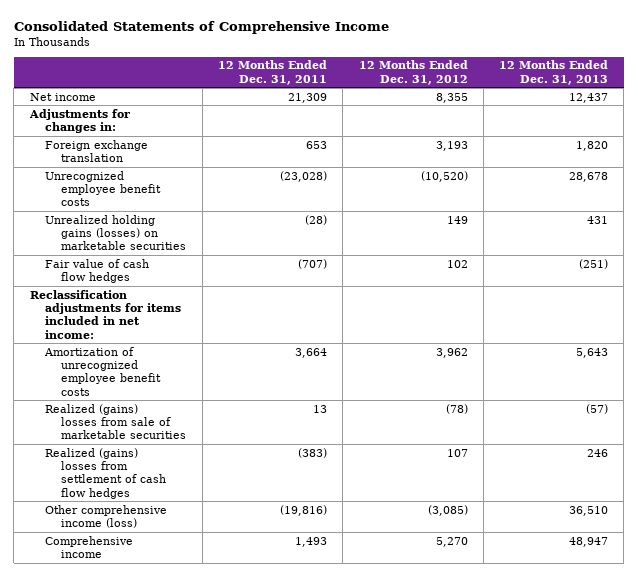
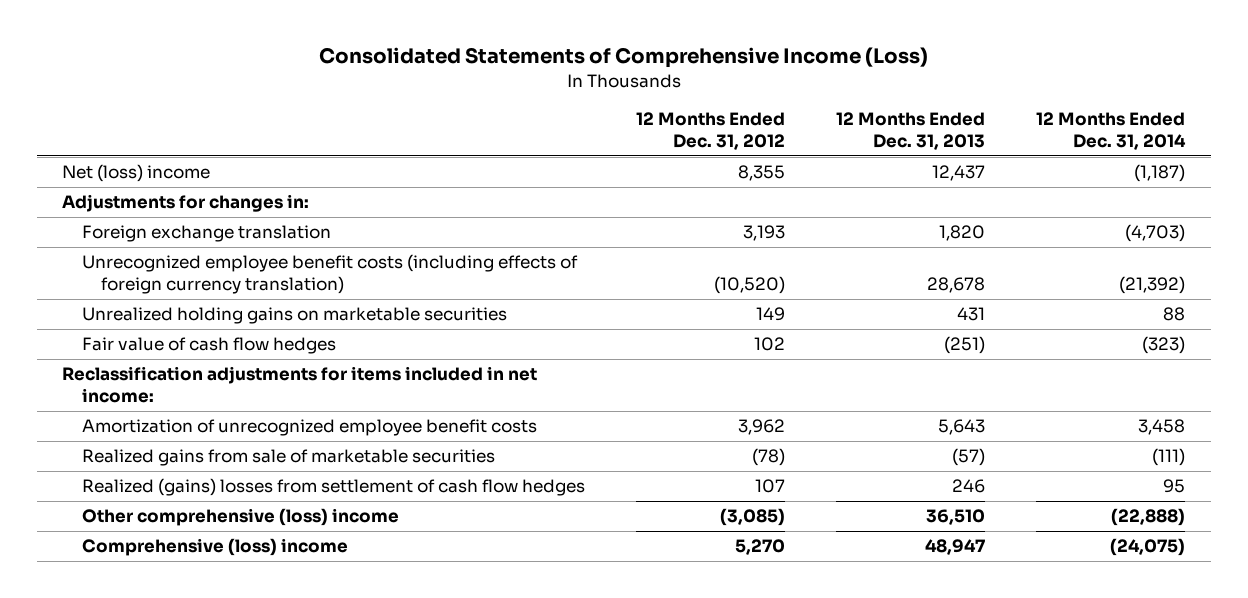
- Consolidated Statements of Comprehensive Income
+ Consolidated Statements of Comprehensive Income (Loss)
- | 12 Months Ended Dec. 31, 2011 | 12 Months Ended Dec. 31, 2012 | 12 Months Ended Dec. 31, 2013
+ | 12 Months Ended Dec. 31, 2012 | 12 Months Ended Dec. 31, 2013 | 12 Months Ended Dec. 31, 2014
- Net income | 21,309 | 8,355 | 12,437
+ Net (loss) income | 8,355 | 12,437 | (1,187)
- Unrecognized employee benefit costs | (23,028) | (10,520) | 28,678
- Unrealized holding gains (losses) on marketable securities | (28) | 149 | 431
+ Unrecognized employee benefit costs (including effects of foreign currency translation) | (10,520) | 28,678 | (21,392)
+ Unrealized holding gains on marketable securities | 149 | 431 | 88
- Realized (gains) losses from sale of marketable securities | 13 | (78) | (57)
+ Realized gains from sale of marketable securities | (78) | (57) | (111)
- Other comprehensive income (loss) | (19,816) | (3,085) | 36,510
- Comprehensive income | 1,493 | 5,270 | 48,947
+ Other comprehensive (loss) income | (3,085) | 36,510 | (22,888)
+ Comprehensive (loss) income | 5,270 | 48,947 | (24,075)

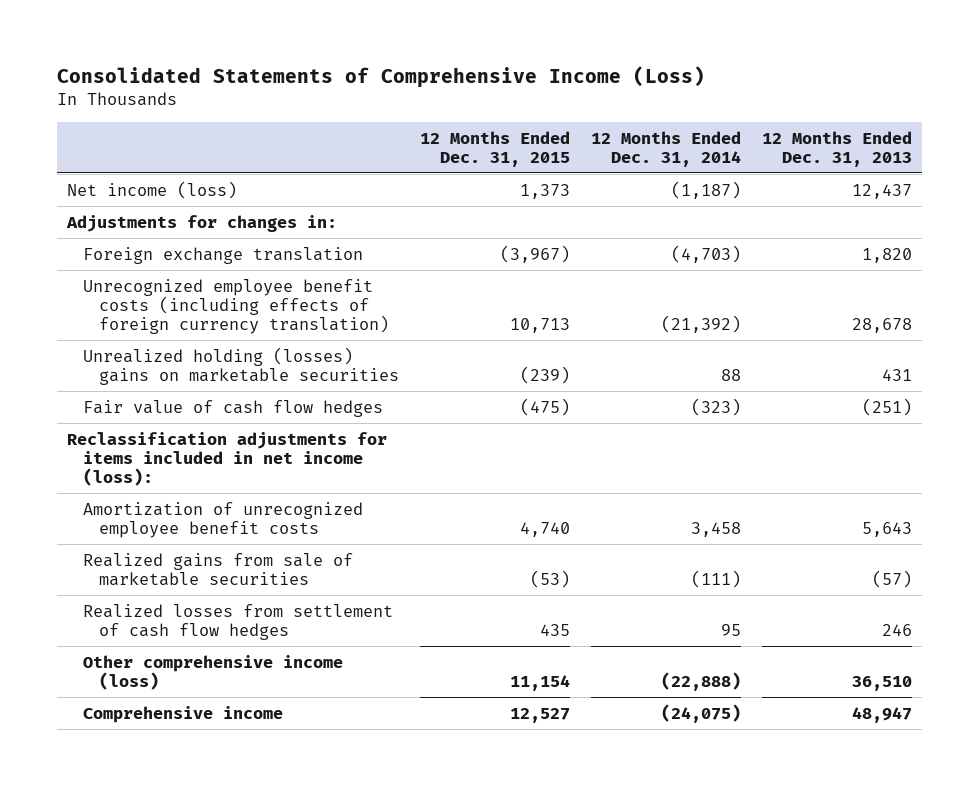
- | 12 Months Ended Dec. 31, 2012 | 12 Months Ended Dec. 31, 2013 | 12 Months Ended Dec. 31, 2014
+ | 12 Months Ended Dec. 31, 2015 | 12 Months Ended Dec. 31, 2014 | 12 Months Ended Dec. 31, 2013
- Net (loss) income | 8,355 | 12,437 | (1,187)
+ Net income (loss) | 1,373 | (1,187) | 12,437
- Unrealized holding gains on marketable securities | 149 | 431 | 88
+ Unrealized holding (losses) gains on marketable securities | (239) | 88 | 431
- Reclassification adjustments for items included in net income:
+ Reclassification adjustments for items included in net income (loss):
- Realized (gains) losses from settlement of cash flow hedges | 107 | 246 | 95
- Other comprehensive (loss) income | (3,085) | 36,510 | (22,888)
- Comprehensive (loss) income | 5,270 | 48,947 | (24,075)
+ Realized losses from settlement of cash flow hedges | 435 | 95 | 246
+ Other comprehensive income (loss) | 11,154 | (22,888) | 36,510
+ Comprehensive income | 12,527 | (24,075) | 48,947

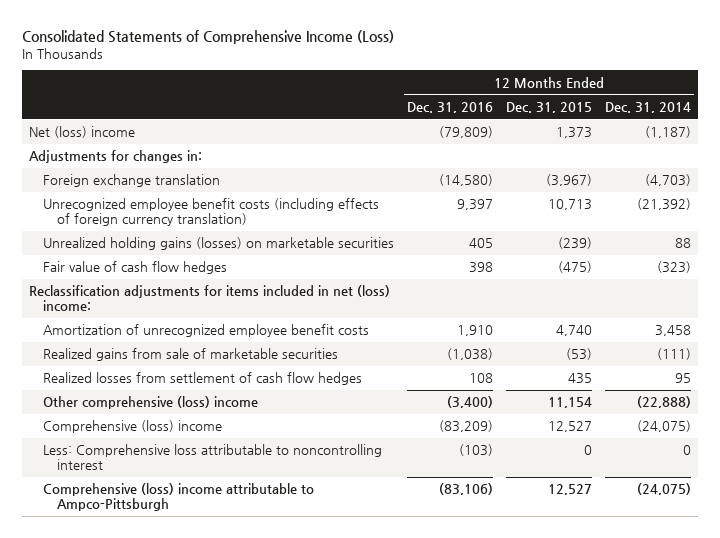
- | 12 Months Ended Dec. 31, 2015 | 12 Months Ended Dec. 31, 2014 | 12 Months Ended Dec. 31, 2013
+ | 12 Months Ended Dec. 31, 2016 | 12 Months Ended Dec. 31, 2015 | 12 Months Ended Dec. 31, 2014
- Net income (loss) | 1,373 | (1,187) | 12,437
+ Net (loss) income | (79,809) | 1,373 | (1,187)
- Unrealized holding (losses) gains on marketable securities | (239) | 88 | 431
+ Unrealized holding gains (losses) on marketable securities | 405 | (239) | 88
- Reclassification adjustments for items included in net income (loss):
+ Reclassification adjustments for items included in net (loss) income:
- Other comprehensive income (loss) | 11,154 | (22,888) | 36,510
- Comprehensive income | 12,527 | (24,075) | 48,947
+ Other comprehensive (loss) income | (3,400) | 11,154 | (22,888)
+ Comprehensive (loss) income | (83,209) | 12,527 | (24,075)
+ Less: Comprehensive loss attributable to noncontrolling interest | (103) | 0 | 0
+ Comprehensive (loss) income attributable to Ampco-Pittsburgh | (83,106) | 12,527 | (24,075)

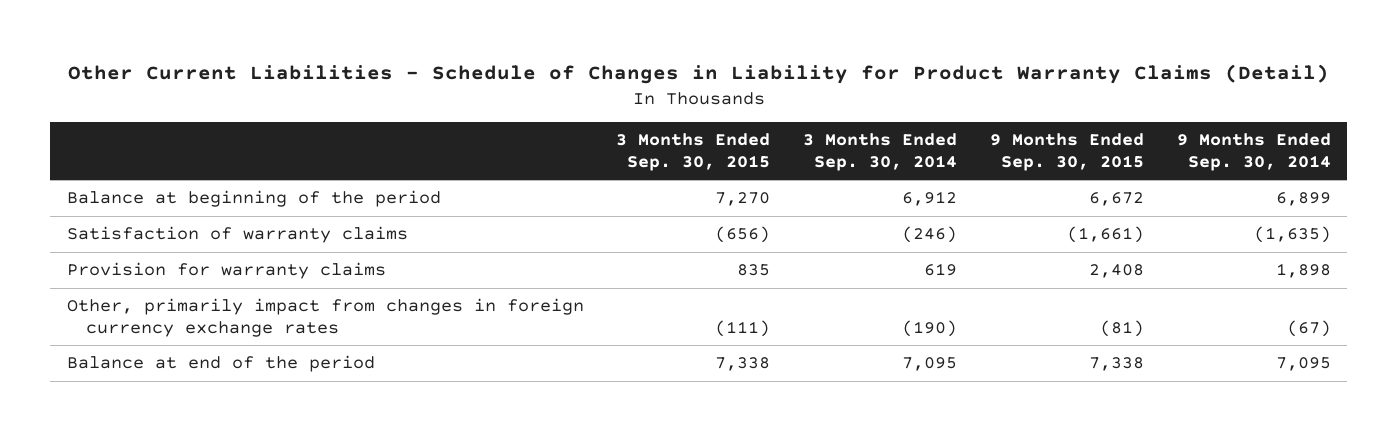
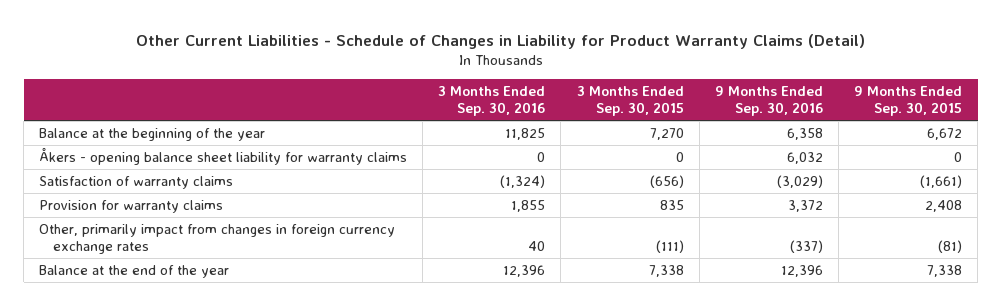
- | 3 Months Ended Sep. 30, 2015 | 3 Months Ended Sep. 30, 2014 | 9 Months Ended Sep. 30, 2015 | 9 Months Ended Sep. 30, 2014
+ | 3 Months Ended Sep. 30, 2016 | 3 Months Ended Sep. 30, 2015 | 9 Months Ended Sep. 30, 2016 | 9 Months Ended Sep. 30, 2015
- Balance at beginning of the period | 7,270 | 6,912 | 6,672 | 6,899
+ Balance at the beginning of the year | 11,825 | 7,270 | 6,358 | 6,672
+ Åkers - opening balance sheet liability for warranty claims | 0 | 0 | 6,032 | 0
- Balance at end of the period | 7,338 | 7,095 | 7,338 | 7,095
+ Balance at the end of the year | 12,396 | 7,338 | 12,396 | 7,338

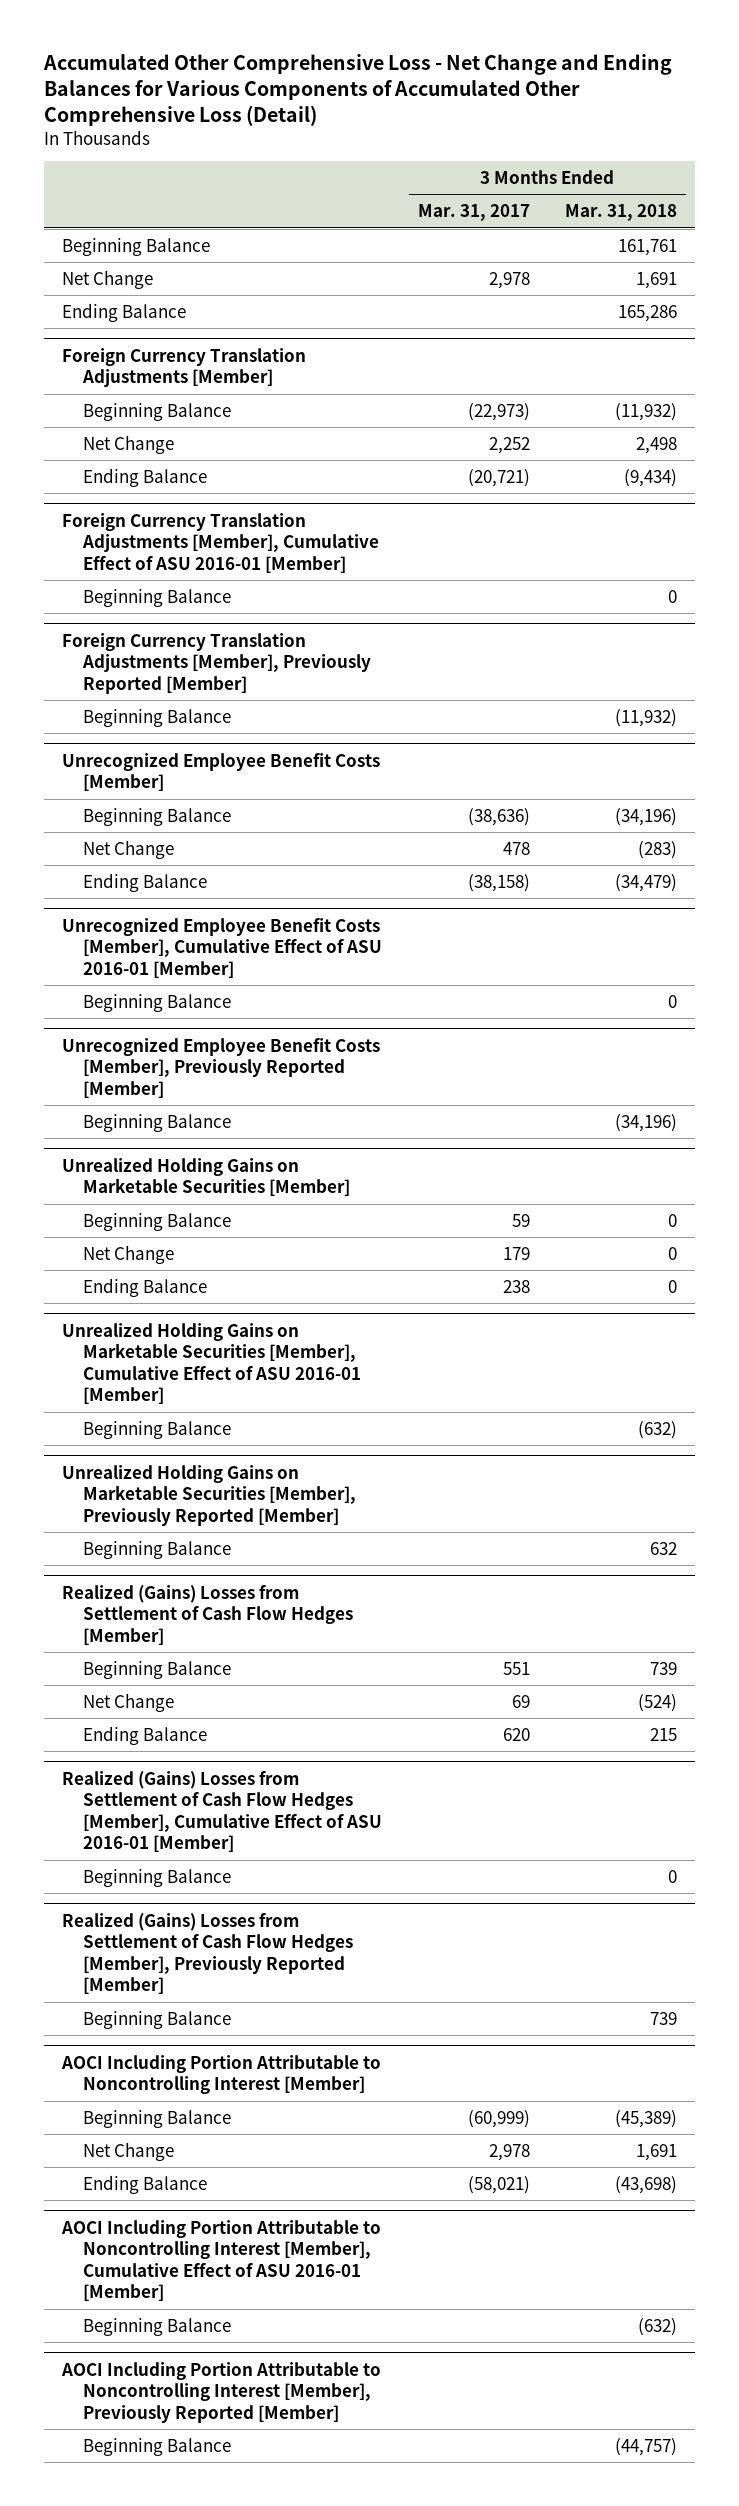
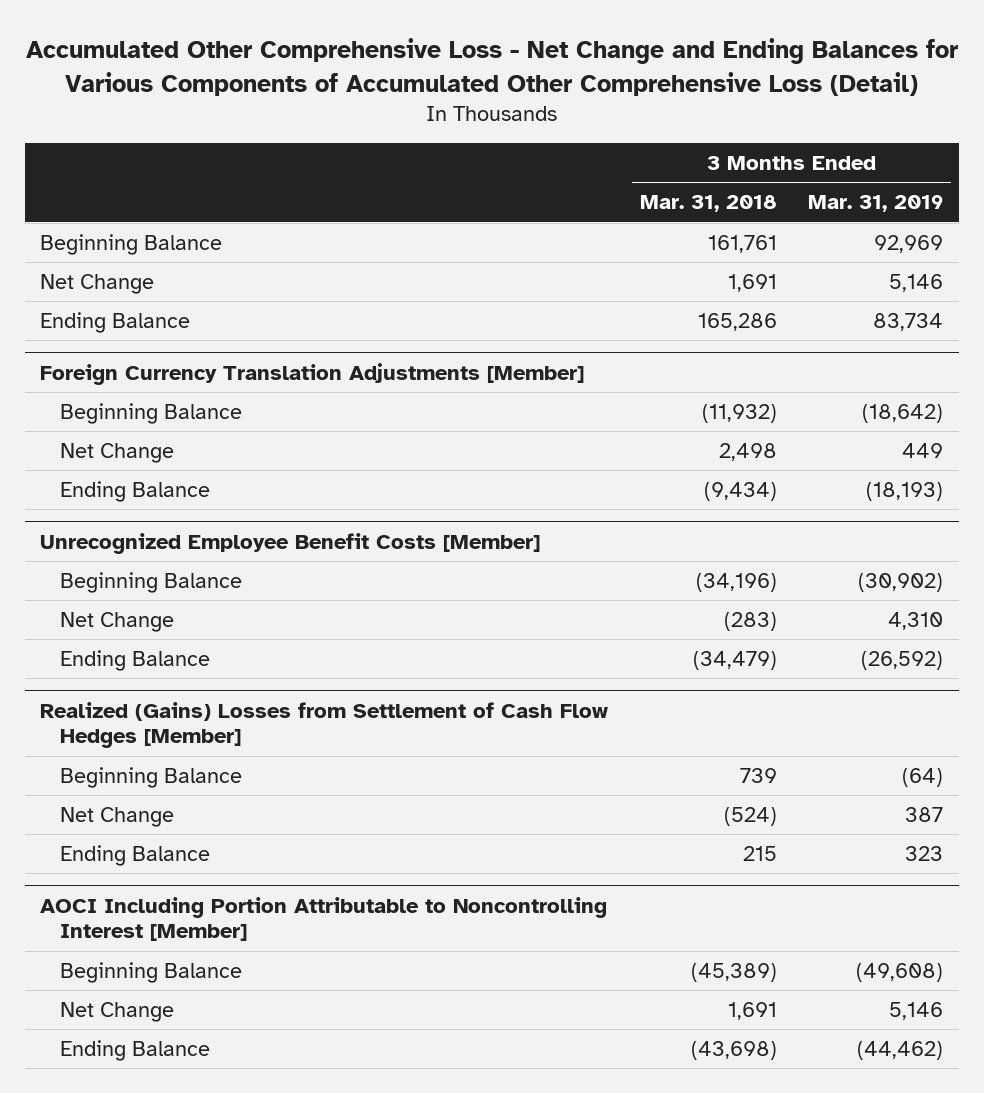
- | 3 Months Ended Mar. 31, 2017 | 3 Months Ended Mar. 31, 2018
+ | 3 Months Ended Mar. 31, 2018 | 3 Months Ended Mar. 31, 2019
- Foreign Currency Translation Adjustments [Member], Cumulative Effect of ASU 2016-01 [Member]
- Beginning Balance | | 0
- Foreign Currency Translation Adjustments [Member], Previously Reported [Member]
- Beginning Balance | | (11,932)
- Unrecognized Employee Benefit Costs [Member], Cumulative Effect of ASU 2016-01 [Member]
- Beginning Balance | | 0
- Unrecognized Employee Benefit Costs [Member], Previously Reported [Member]
- Beginning Balance | | (34,196)
- Unrealized Holding Gains on Marketable Securities [Member]
- Beginning Balance | 59 | 0
- Net Change | 179 | 0
- Ending Balance | 238 | 0
- Unrealized Holding Gains on Marketable Securities [Member], Cumulative Effect of ASU 2016-01 [Member]
- Beginning Balance | | (632)
- Unrealized Holding Gains on Marketable Securities [Member], Previously Reported [Member]
- Beginning Balance | | 632
- Realized (Gains) Losses from Settlement of Cash Flow Hedges [Member], Cumulative Effect of ASU 2016-01 [Member]
- Beginning Balance | | 0
- Realized (Gains) Losses from Settlement of Cash Flow Hedges [Member], Previously Reported [Member]
- Beginning Balance | | 739
- AOCI Including Portion Attributable to Noncontrolling Interest [Member], Cumulative Effect of ASU 2016-01 [Member]
- Beginning Balance | | (632)
- AOCI Including Portion Attributable to Noncontrolling Interest [Member], Previously Reported [Member]
- Beginning Balance | | (44,757)

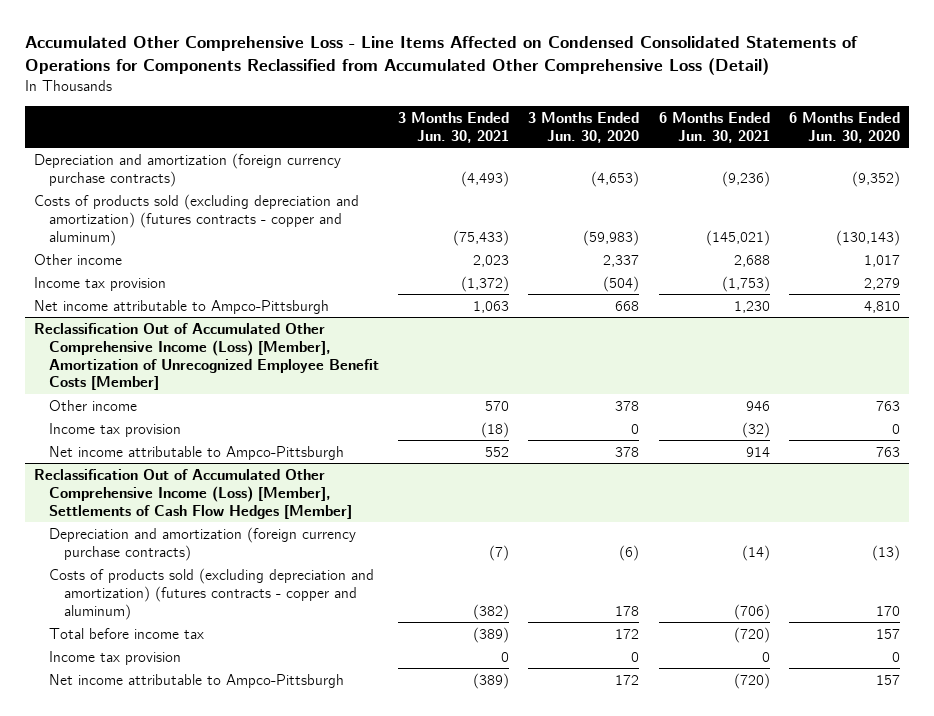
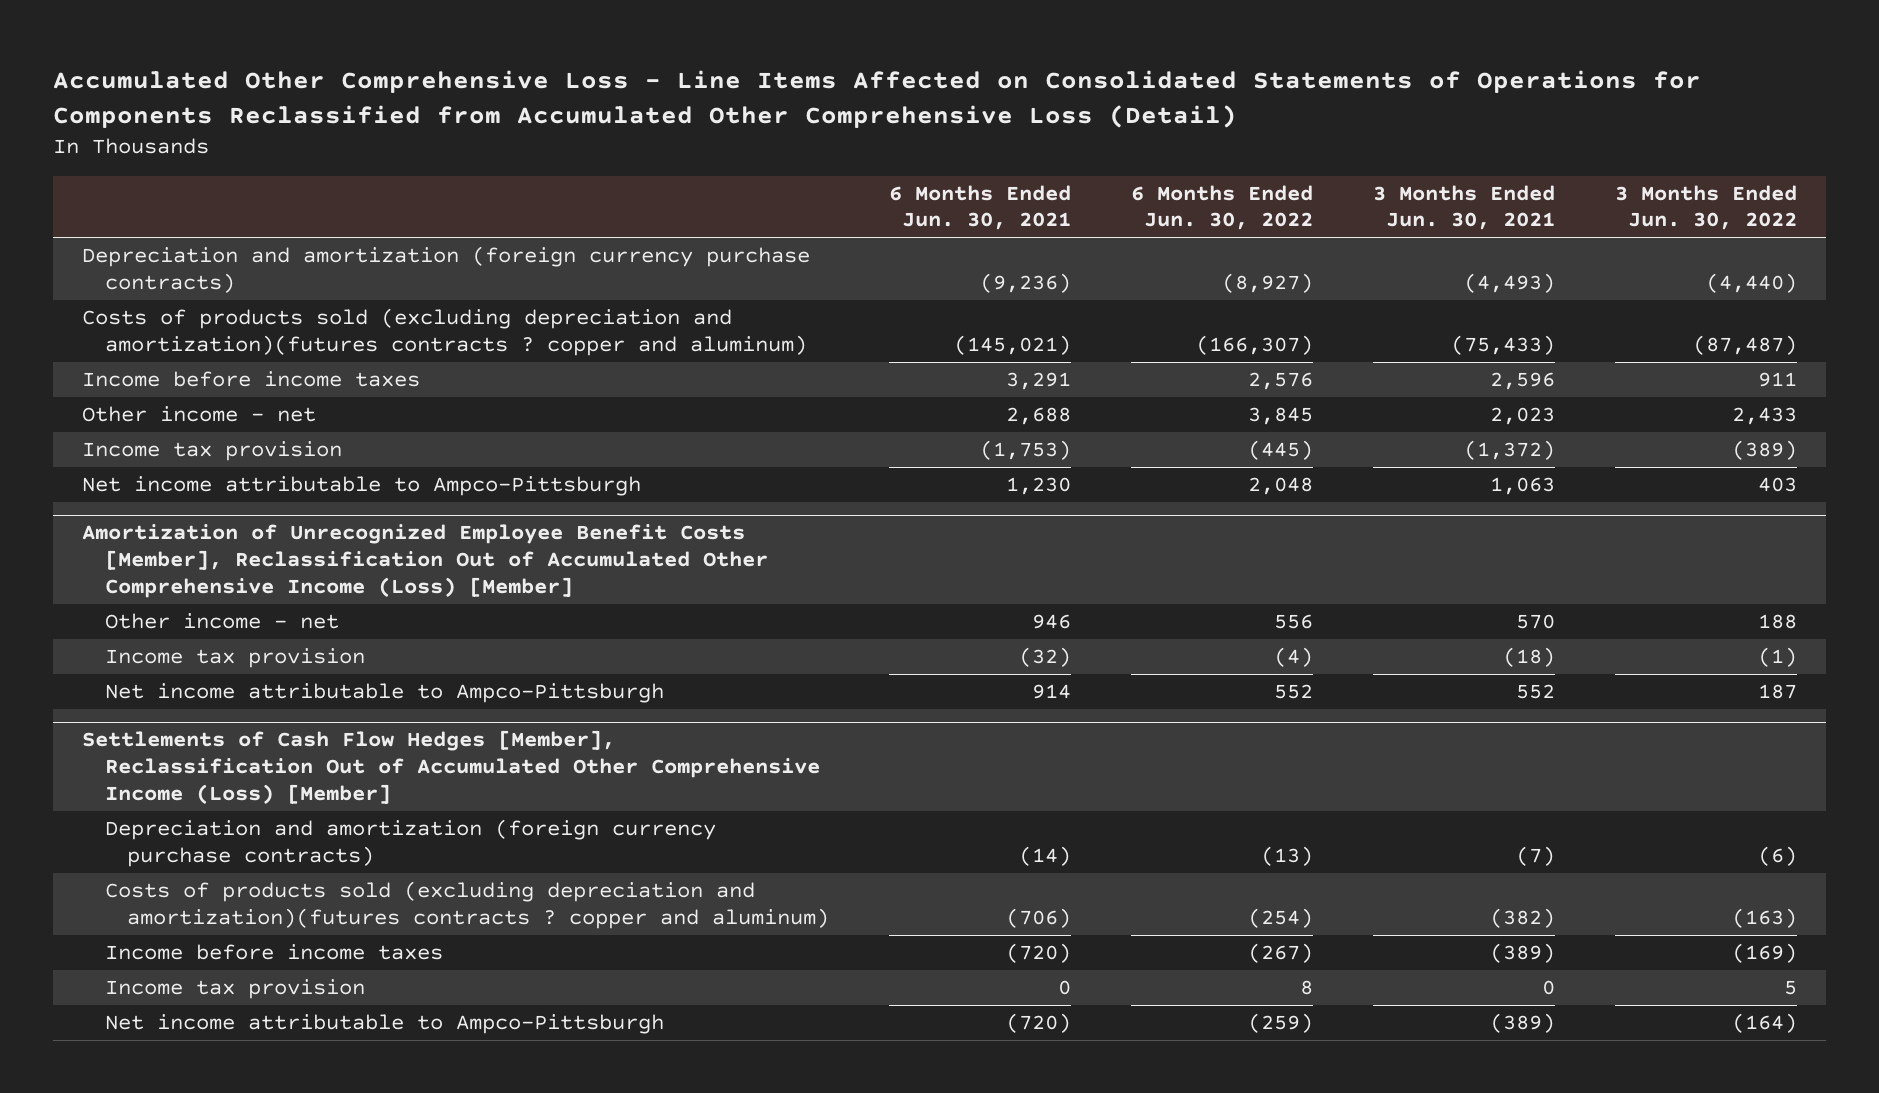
- Accumulated Other Comprehensive Loss - Line Items Affected on Condensed Consolidated Statements of Operations for Components Reclassified from Accumulated Other Comprehensive Loss (Detail)
+ Accumulated Other Comprehensive Loss - Line Items Affected on Consolidated Statements of Operations for Components Reclassified from Accumulated Other Comprehensive Loss (Detail)
- | 3 Months Ended Jun. 30, 2021 | 3 Months Ended Jun. 30, 2020 | 6 Months Ended Jun. 30, 2021 | 6 Months Ended Jun. 30, 2020
+ | 6 Months Ended Jun. 30, 2021 | 6 Months Ended Jun. 30, 2022 | 3 Months Ended Jun. 30, 2021 | 3 Months Ended Jun. 30, 2022
- Costs of products sold (excluding depreciation and amortization) (futures contracts - copper and aluminum) | (75,433) | (59,983) | (145,021) | (130,143)
- Other income | 2,023 | 2,337 | 2,688 | 1,017
+ Costs of products sold (excluding depreciation and amortization)(futures contracts ? copper and aluminum) | (145,021) | (166,307) | (75,433) | (87,487)
+ Income before income taxes | 3,291 | 2,576 | 2,596 | 911
+ Other income - net | 2,688 | 3,845 | 2,023 | 2,433
- Reclassification Out of Accumulated Other Comprehensive Income (Loss) [Member], Amortization of Unrecognized Employee Benefit Costs [Member]
- Other income | 570 | 378 | 946 | 763
+ Amortization of Unrecognized Employee Benefit Costs [Member], Reclassification Out of Accumulated Other Comprehensive Income (Loss) [Member]
+ Other income - net | 946 | 556 | 570 | 188
- Reclassification Out of Accumulated Other Comprehensive Income (Loss) [Member], Settlements of Cash Flow Hedges [Member]
+ Settlements of Cash Flow Hedges [Member], Reclassification Out of Accumulated Other Comprehensive Income (Loss) [Member]
- Costs of products sold (excluding depreciation and amortization) (futures contracts - copper and aluminum) | (382) | 178 | (706) | 170
- Total before income tax | (389) | 172 | (720) | 157
+ Costs of products sold (excluding depreciation and amortization)(futures contracts ? copper and aluminum) | (706) | (254) | (382) | (163)
+ Income before income taxes | (720) | (267) | (389) | (169)

